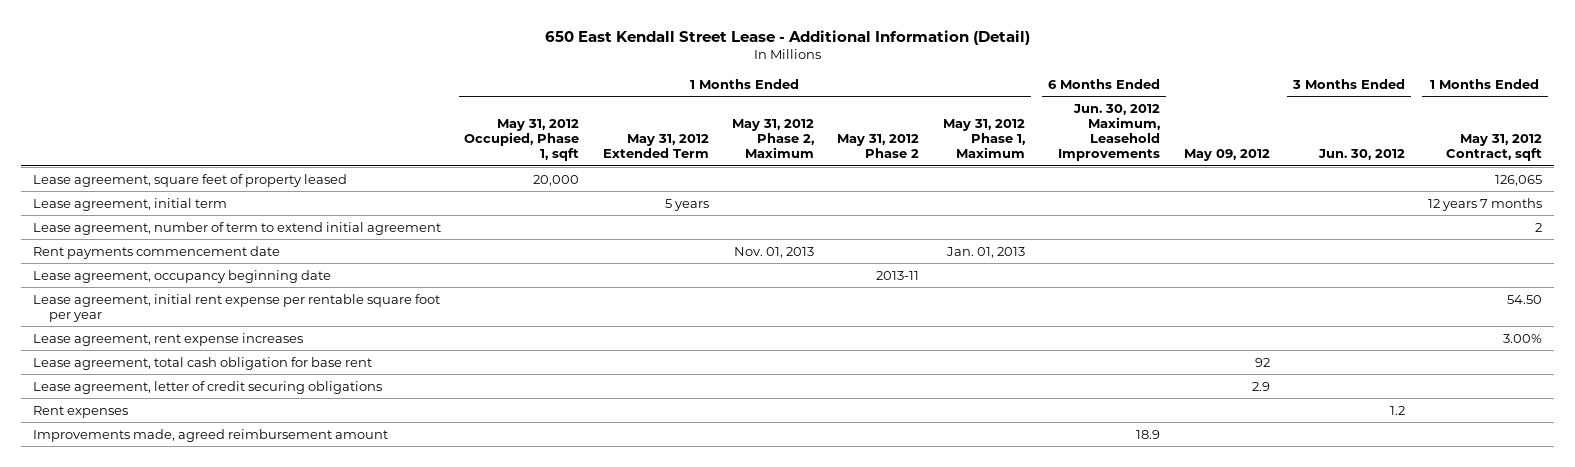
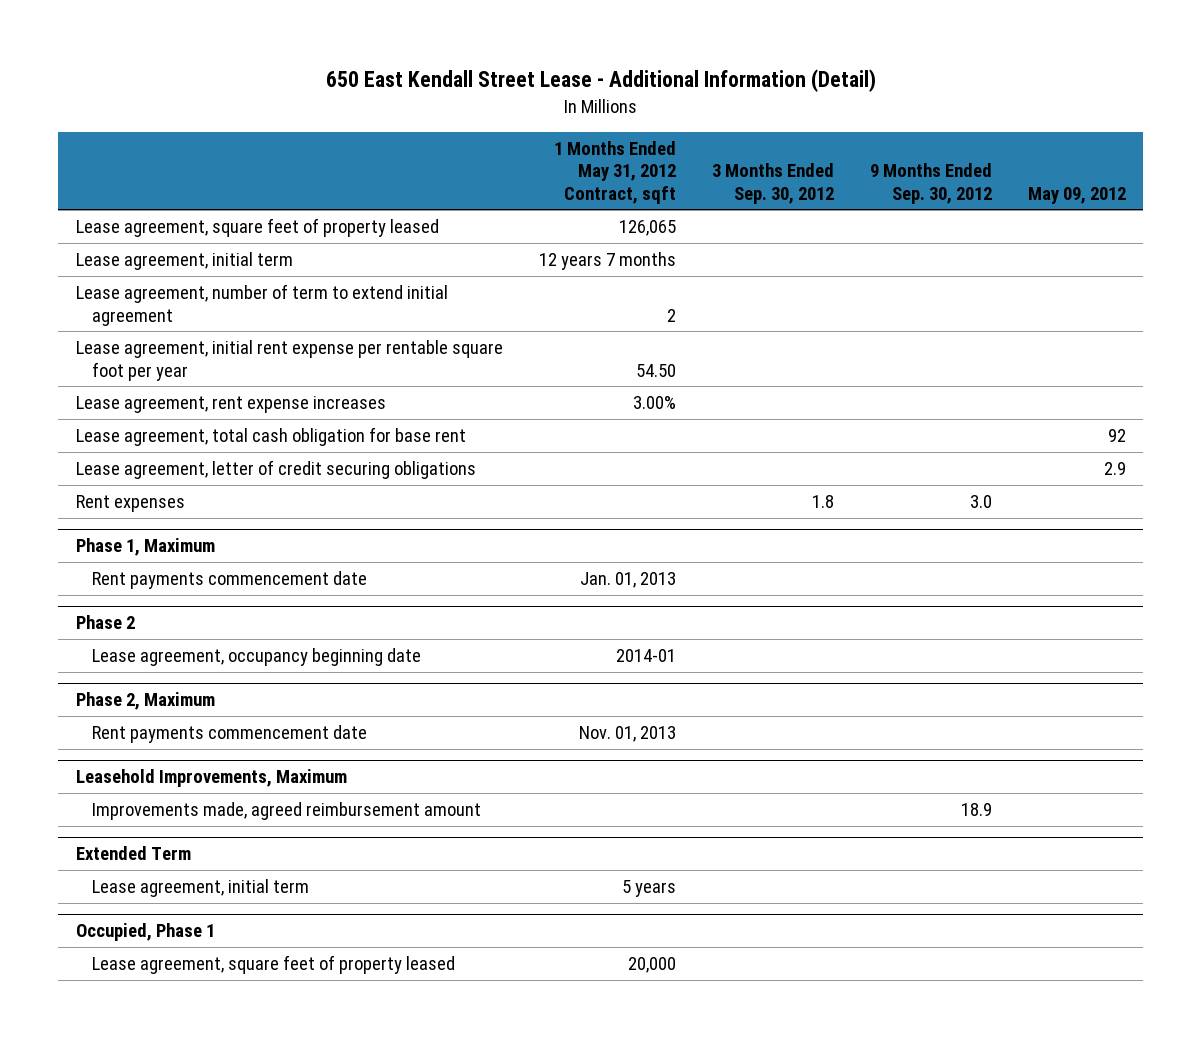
- | 1 Months Ended May 31, 2012 Occupied, Phase 1, sqft | 1 Months Ended May 31, 2012 Extended Term | 1 Months Ended May 31, 2012 Phase 2, Maximum | 1 Months Ended May 31, 2012 Phase 2 | 1 Months Ended May 31, 2012 Phase 1, Maximum | 6 Months Ended Jun. 30, 2012 Maximum, Leasehold Improvements | May 09, 2012 | 3 Months Ended Jun. 30, 2012 | 1 Months Ended May 31, 2012 Contract, sqft
+ | 1 Months Ended May 31, 2012 Contract, sqft | 3 Months Ended Sep. 30, 2012 | 9 Months Ended Sep. 30, 2012 | May 09, 2012
- Rent payments commencement date | | | Nov. 01, 2013 | | Jan. 01, 2013 | | | |
- Lease agreement, occupancy beginning date | | | | 2013-11 | | | | |
- Improvements made, agreed reimbursement amount | | | | | | 18.9 | | |
+ Phase 1, Maximum
+ Rent payments commencement date | Jan. 01, 2013 | | |
+ Phase 2
+ Lease agreement, occupancy beginning date | 2014-01 | | |
+ Phase 2, Maximum
+ Rent payments commencement date | Nov. 01, 2013 | | |
+ Leasehold Improvements, Maximum
+ Improvements made, agreed reimbursement amount | | | 18.9 |
+ Extended Term
+ Lease agreement, initial term | 5 years | | |
+ Occupied, Phase 1
+ Lease agreement, square feet of property leased | 20,000 | | |

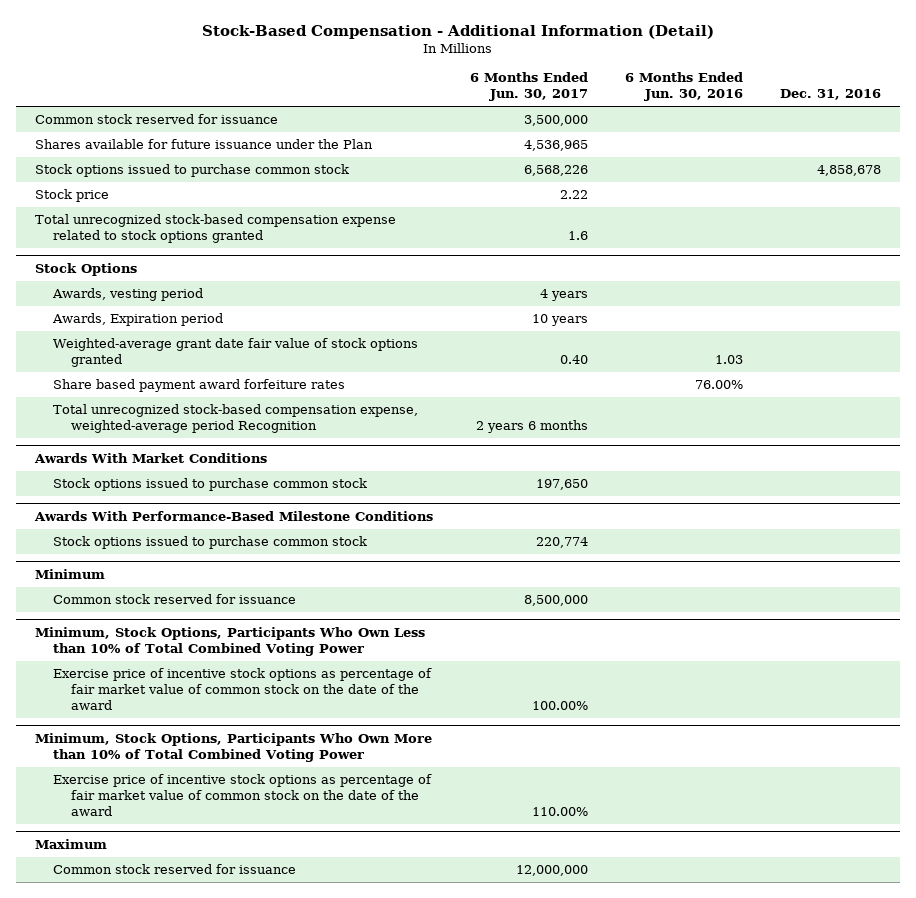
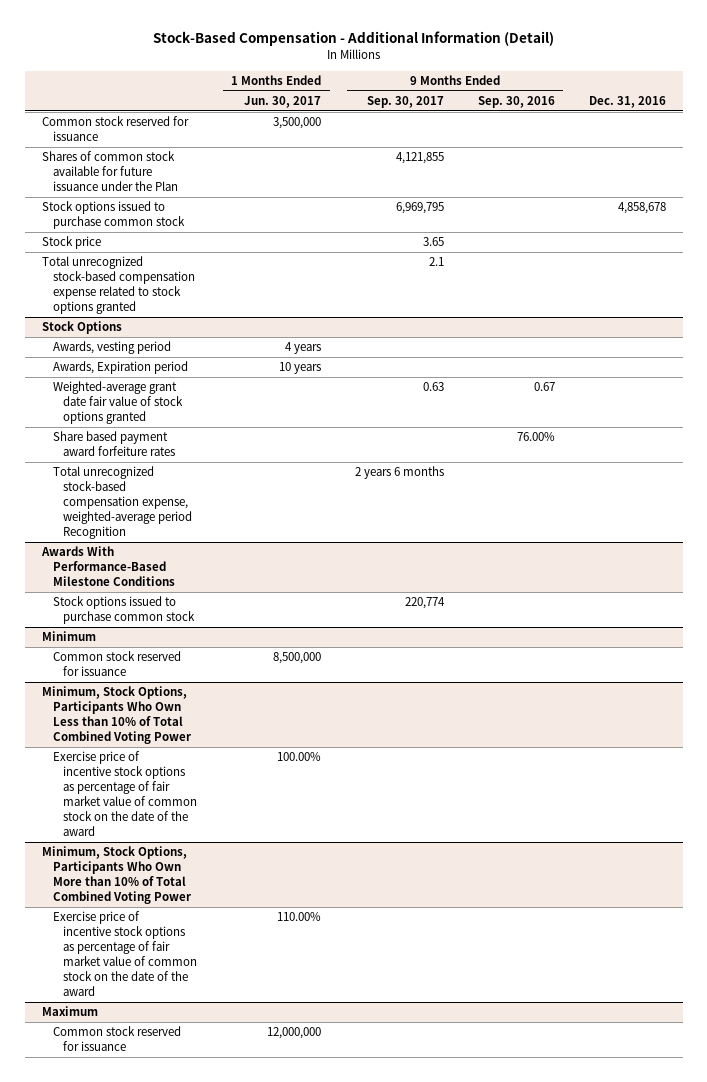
- | 6 Months Ended Jun. 30, 2017 | 6 Months Ended Jun. 30, 2016 | Dec. 31, 2016
+ | 1 Months Ended Jun. 30, 2017 | 9 Months Ended Sep. 30, 2017 | 9 Months Ended Sep. 30, 2016 | Dec. 31, 2016
- Shares available for future issuance under the Plan | 4,536,965 | |
+ Shares of common stock available for future issuance under the Plan | | 4,121,855 | |
- Awards With Market Conditions
- Stock options issued to purchase common stock | 197,650 | |

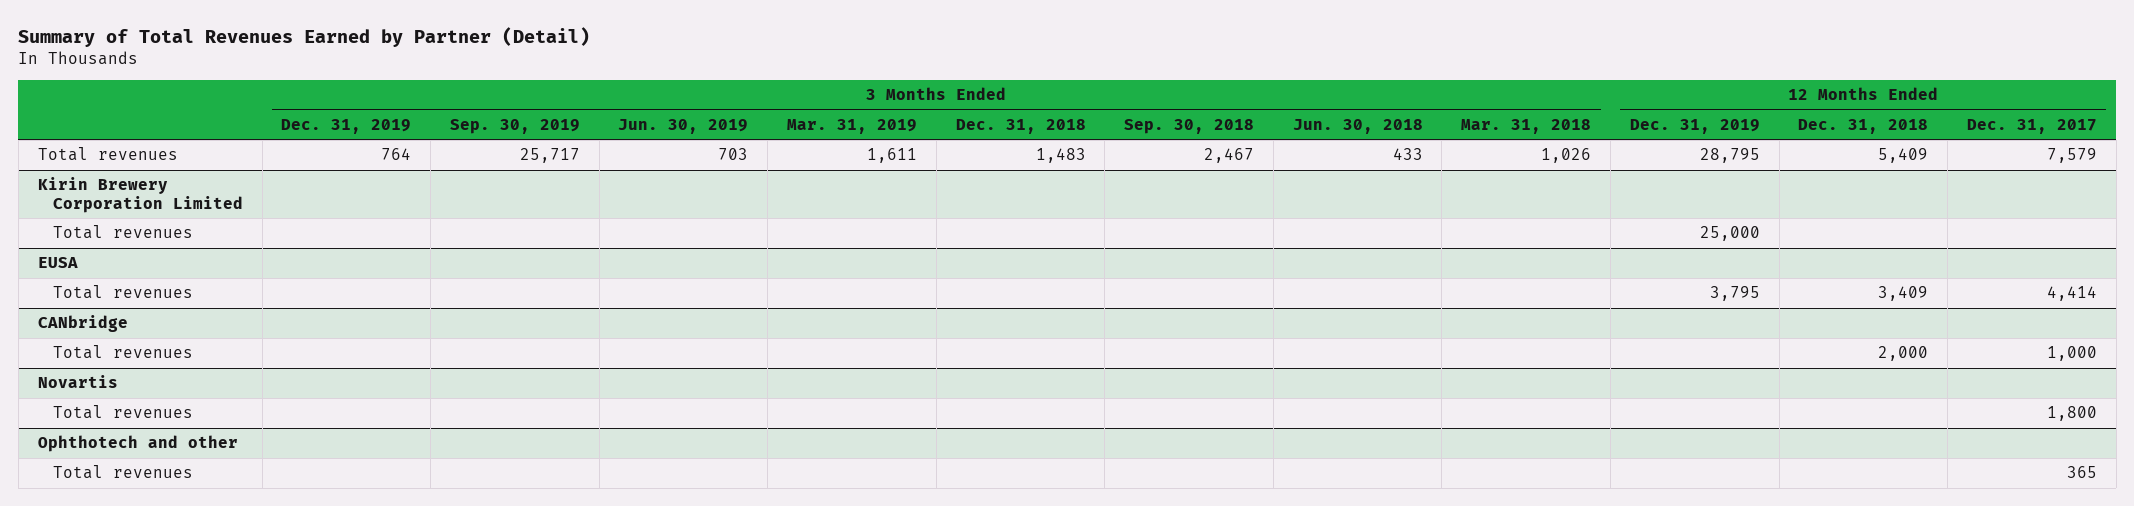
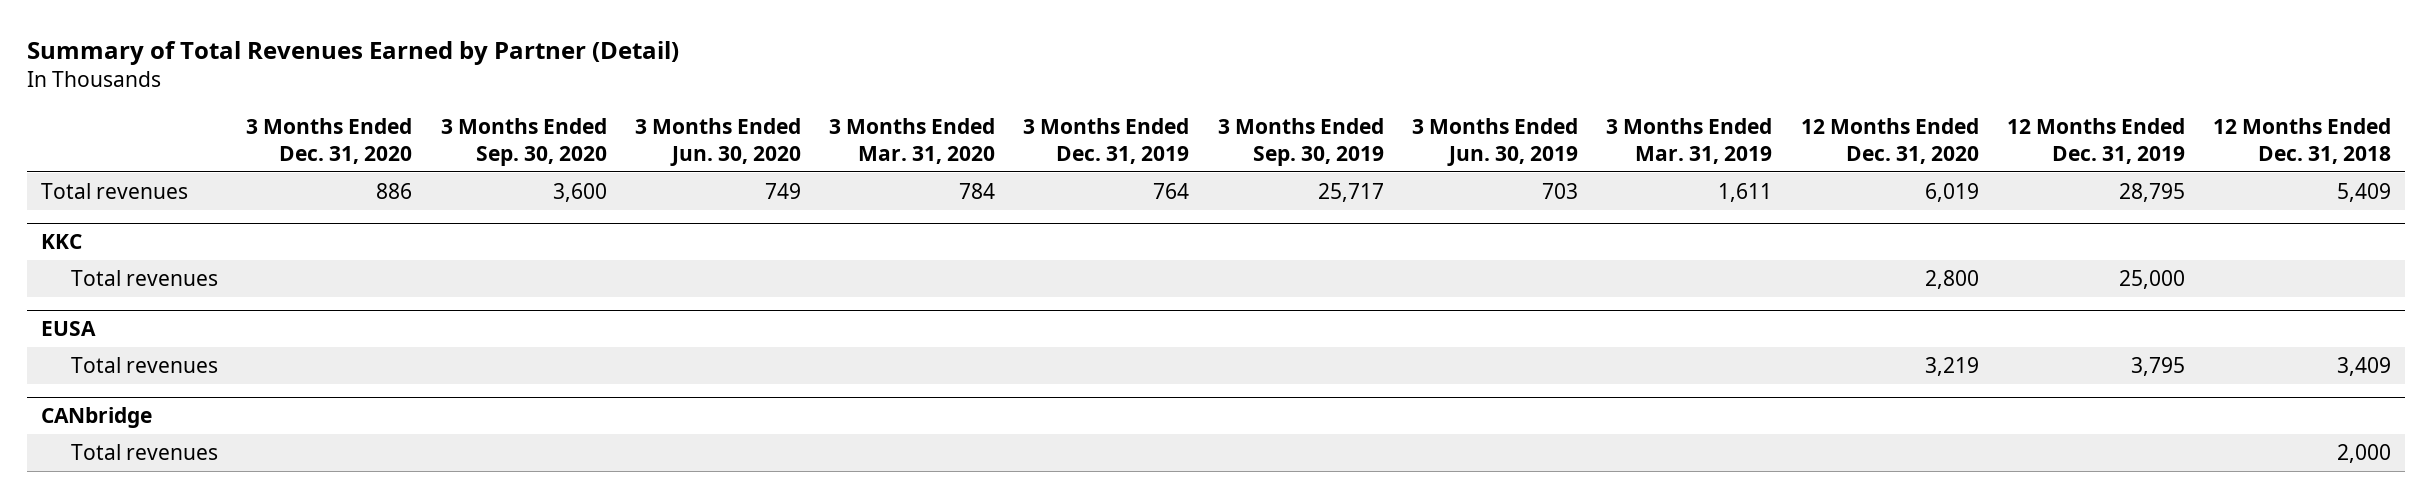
- | 3 Months Ended Dec. 31, 2019 | 3 Months Ended Sep. 30, 2019 | 3 Months Ended Jun. 30, 2019 | 3 Months Ended Mar. 31, 2019 | 3 Months Ended Dec. 31, 2018 | 3 Months Ended Sep. 30, 2018 | 3 Months Ended Jun. 30, 2018 | 3 Months Ended Mar. 31, 2018 | 12 Months Ended Dec. 31, 2019 | 12 Months Ended Dec. 31, 2018 | 12 Months Ended Dec. 31, 2017
+ | 3 Months Ended Dec. 31, 2020 | 3 Months Ended Sep. 30, 2020 | 3 Months Ended Jun. 30, 2020 | 3 Months Ended Mar. 31, 2020 | 3 Months Ended Dec. 31, 2019 | 3 Months Ended Sep. 30, 2019 | 3 Months Ended Jun. 30, 2019 | 3 Months Ended Mar. 31, 2019 | 12 Months Ended Dec. 31, 2020 | 12 Months Ended Dec. 31, 2019 | 12 Months Ended Dec. 31, 2018
- Kirin Brewery Corporation Limited
+ KKC
- Novartis
- Total revenues | | | | | | | | | | | 1,800
- Ophthotech and other
- Total revenues | | | | | | | | | | | 365

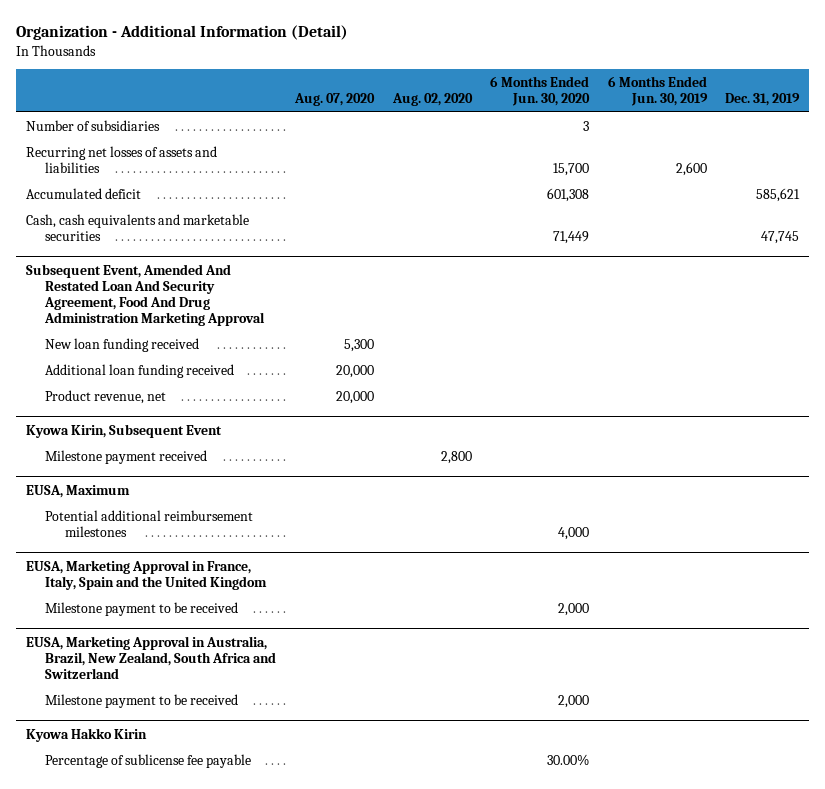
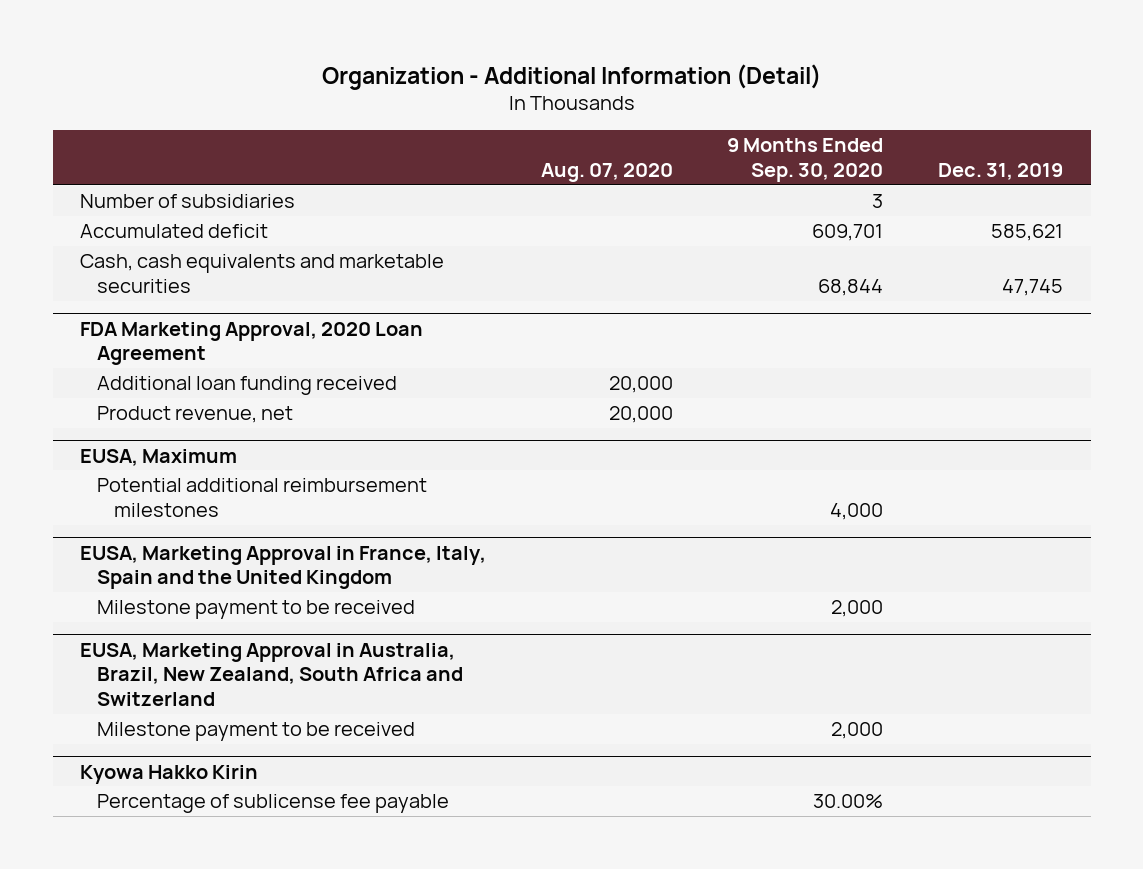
- | Aug. 07, 2020 | Aug. 02, 2020 | 6 Months Ended Jun. 30, 2020 | 6 Months Ended Jun. 30, 2019 | Dec. 31, 2019
+ | Aug. 07, 2020 | 9 Months Ended Sep. 30, 2020 | Dec. 31, 2019
- Recurring net losses of assets and liabilities | | | 15,700 | 2,600 |
- Subsequent Event, Amended And Restated Loan And Security Agreement, Food And Drug Administration Marketing Approval
- New loan funding received | 5,300 | | | |
+ FDA Marketing Approval, 2020 Loan Agreement
- Kyowa Kirin, Subsequent Event
- Milestone payment received | | 2,800 | | |

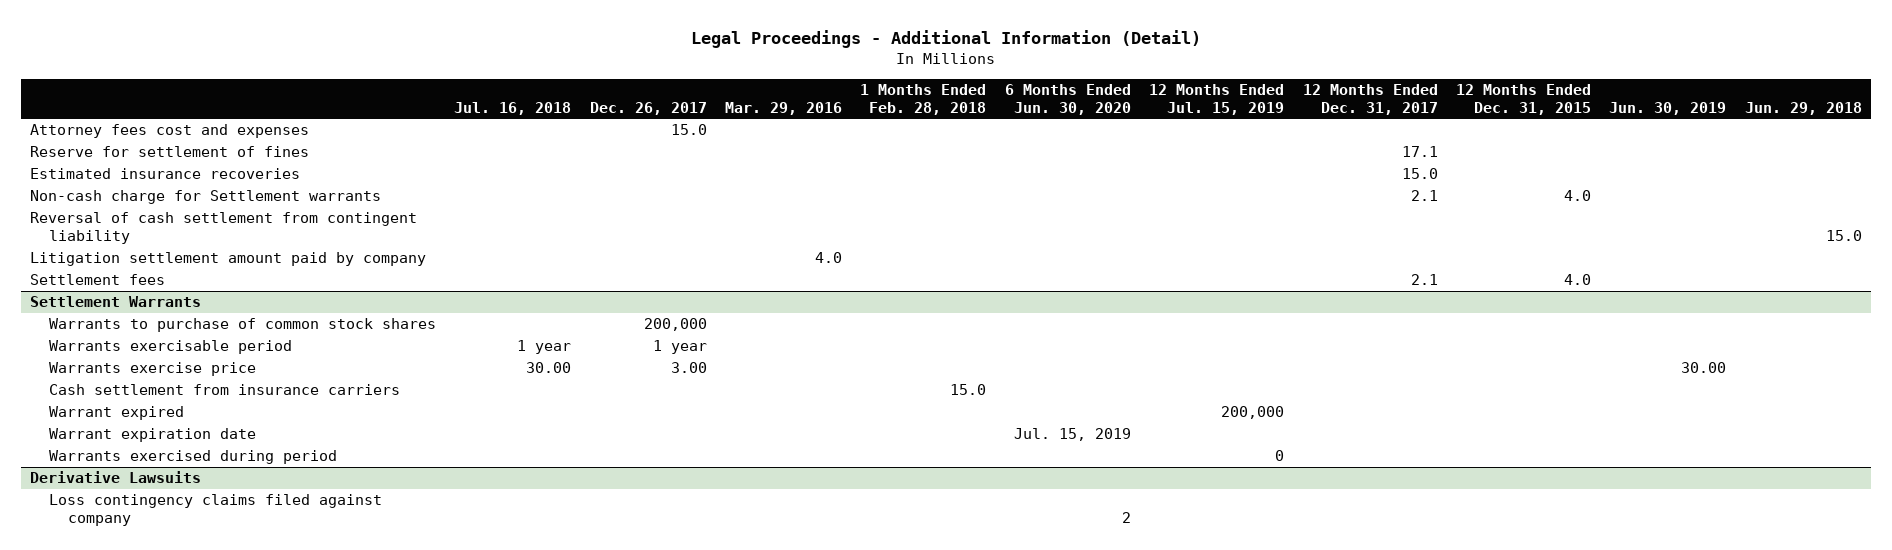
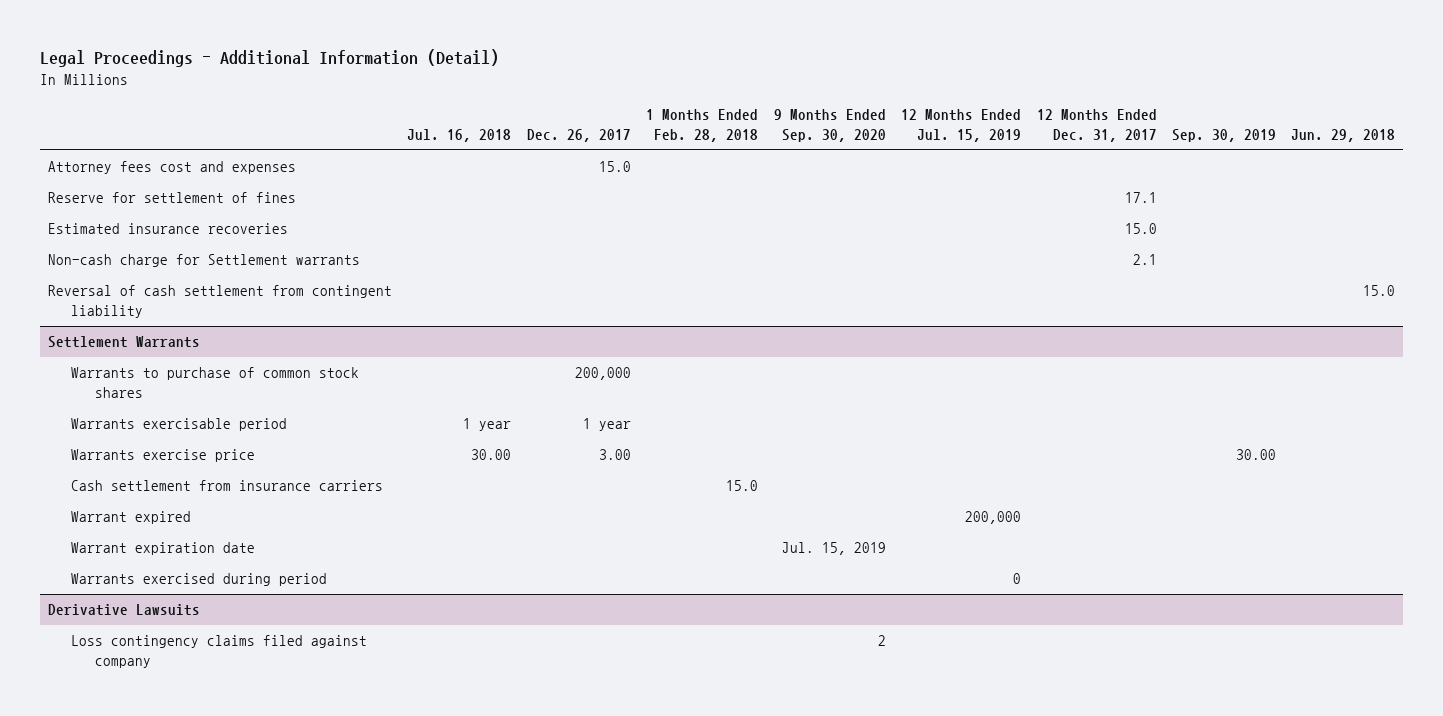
- | Jul. 16, 2018 | Dec. 26, 2017 | Mar. 29, 2016 | 1 Months Ended Feb. 28, 2018 | 6 Months Ended Jun. 30, 2020 | 12 Months Ended Jul. 15, 2019 | 12 Months Ended Dec. 31, 2017 | 12 Months Ended Dec. 31, 2015 | Jun. 30, 2019 | Jun. 29, 2018
+ | Jul. 16, 2018 | Dec. 26, 2017 | 1 Months Ended Feb. 28, 2018 | 9 Months Ended Sep. 30, 2020 | 12 Months Ended Jul. 15, 2019 | 12 Months Ended Dec. 31, 2017 | Sep. 30, 2019 | Jun. 29, 2018
- Litigation settlement amount paid by company | | | 4.0 | | | | | | |
- Settlement fees | | | | | | | 2.1 | 4.0 | |

